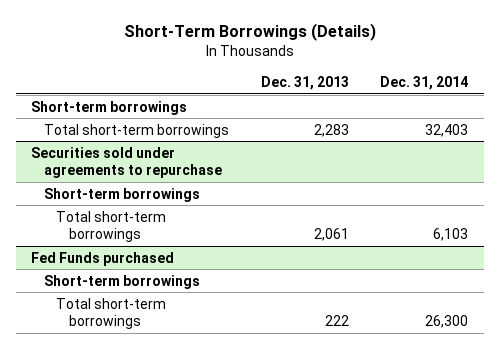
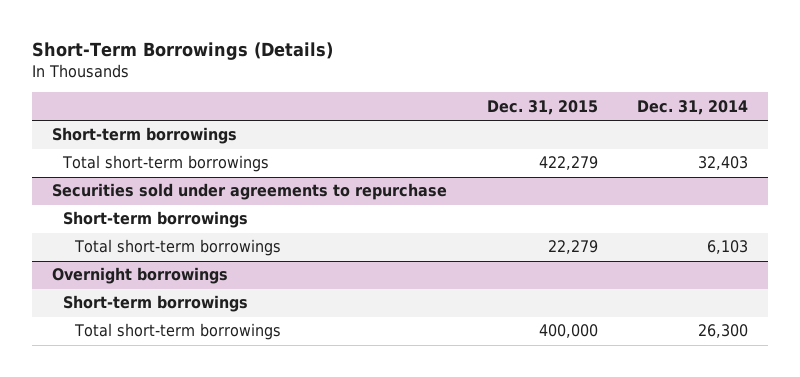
- | Dec. 31, 2013 | Dec. 31, 2014
+ | Dec. 31, 2015 | Dec. 31, 2014
- Fed Funds purchased
+ Overnight borrowings

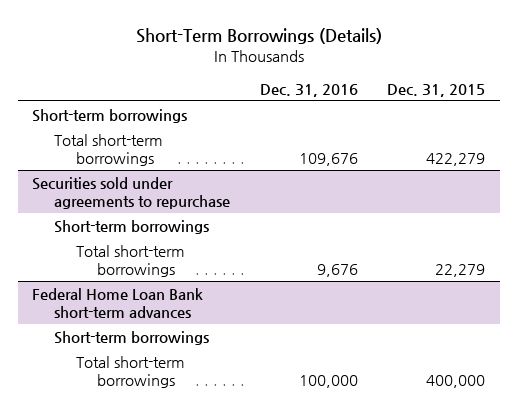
- | Dec. 31, 2015 | Dec. 31, 2014
+ | Dec. 31, 2016 | Dec. 31, 2015
- Overnight borrowings
+ Federal Home Loan Bank short-term advances

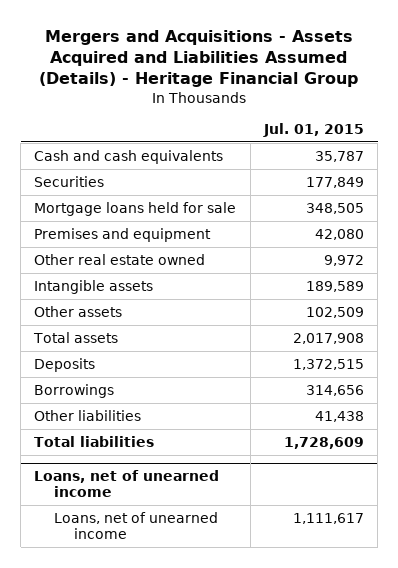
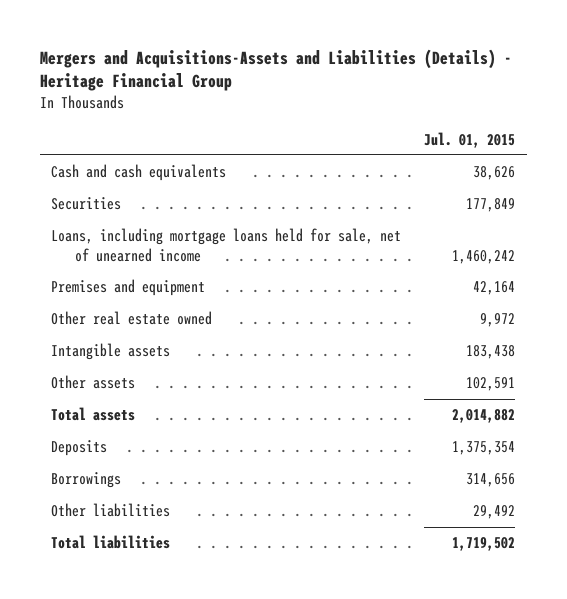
- Mergers and Acquisitions - Assets Acquired and Liabilities Assumed (Details) - Heritage Financial Group
+ Mergers and Acquisitions-Assets and Liabilities (Details) - Heritage Financial Group
- Cash and cash equivalents | 35,787
+ Cash and cash equivalents | 38,626
- Mortgage loans held for sale | 348,505
- Premises and equipment | 42,080
+ Loans, including mortgage loans held for sale, net of unearned income | 1,460,242
+ Premises and equipment | 42,164
- Intangible assets | 189,589
- Other assets | 102,509
- Total assets | 2,017,908
- Deposits | 1,372,515
+ Intangible assets | 183,438
+ Other assets | 102,591
+ Total assets | 2,014,882
+ Deposits | 1,375,354
- Other liabilities | 41,438
- Total liabilities | 1,728,609
- Loans, net of unearned income
- Loans, net of unearned income | 1,111,617
+ Other liabilities | 29,492
+ Total liabilities | 1,719,502

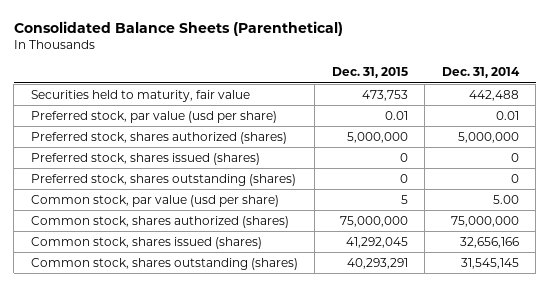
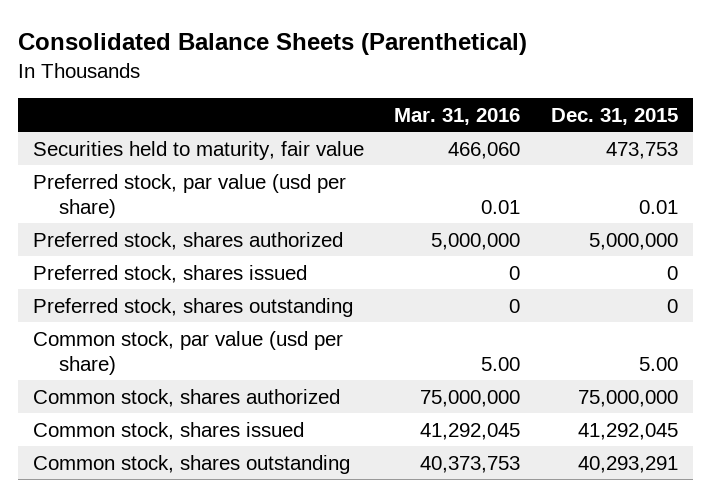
- | Dec. 31, 2015 | Dec. 31, 2014
+ | Mar. 31, 2016 | Dec. 31, 2015
- Preferred stock, shares authorized (shares) | 5,000,000 | 5,000,000
- Preferred stock, shares issued (shares) | 0 | 0
- Preferred stock, shares outstanding (shares) | 0 | 0
- Common stock, par value (usd per share) | 5 | 5.00
- Common stock, shares authorized (shares) | 75,000,000 | 75,000,000
- Common stock, shares issued (shares) | 41,292,045 | 32,656,166
- Common stock, shares outstanding (shares) | 40,293,291 | 31,545,145
+ Preferred stock, shares authorized | 5,000,000 | 5,000,000
+ Preferred stock, shares issued | 0 | 0
+ Preferred stock, shares outstanding | 0 | 0
+ Common stock, par value (usd per share) | 5.00 | 5.00
+ Common stock, shares authorized | 75,000,000 | 75,000,000
+ Common stock, shares issued | 41,292,045 | 41,292,045
+ Common stock, shares outstanding | 40,373,753 | 40,293,291

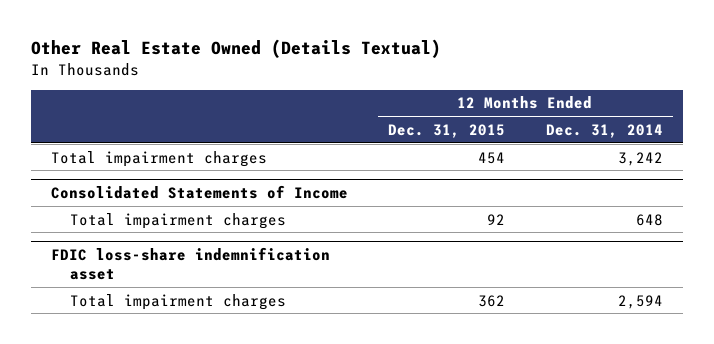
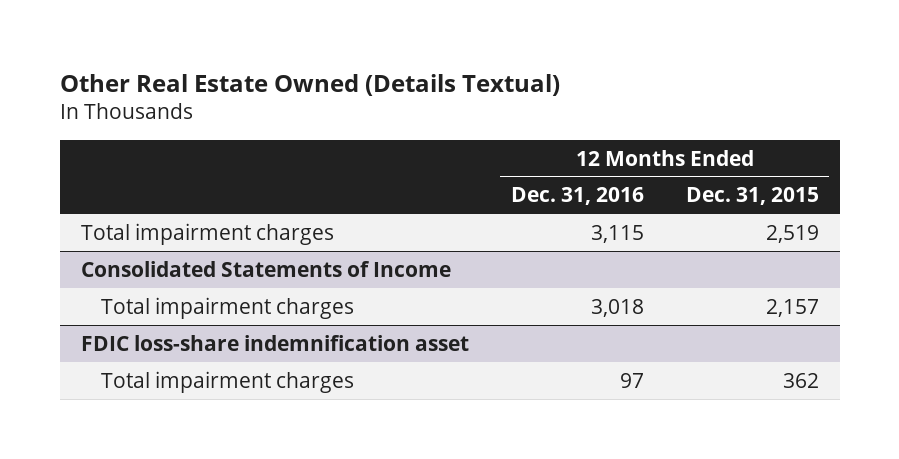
- | 12 Months Ended Dec. 31, 2015 | 12 Months Ended Dec. 31, 2014
+ | 12 Months Ended Dec. 31, 2016 | 12 Months Ended Dec. 31, 2015
- Total impairment charges | 454 | 3,242
+ Total impairment charges | 3,115 | 2,519
@ Consolidated Statements of Income
- Total impairment charges | 92 | 648
+ Total impairment charges | 3,018 | 2,157

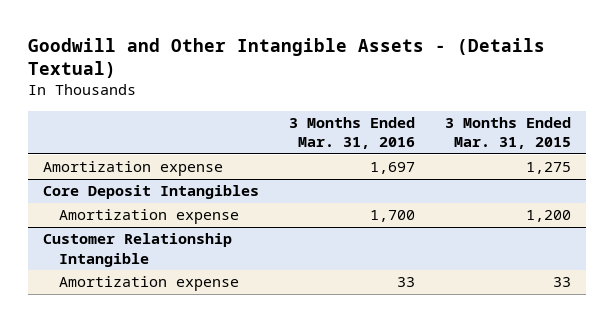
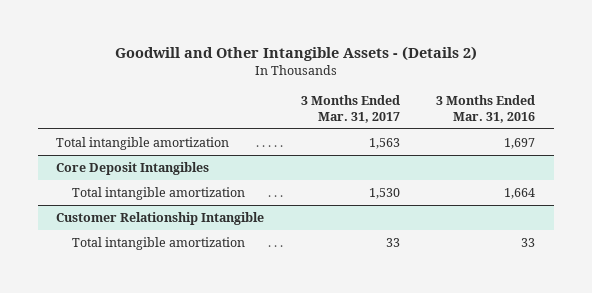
- Goodwill and Other Intangible Assets - (Details Textual)
+ Goodwill and Other Intangible Assets - (Details 2)
- | 3 Months Ended Mar. 31, 2016 | 3 Months Ended Mar. 31, 2015
+ | 3 Months Ended Mar. 31, 2017 | 3 Months Ended Mar. 31, 2016
- Amortization expense | 1,697 | 1,275
+ Total intangible amortization | 1,563 | 1,697
@ Core Deposit Intangibles
- Amortization expense | 1,700 | 1,200
+ Total intangible amortization | 1,530 | 1,664
@ Customer Relationship Intangible
- Amortization expense | 33 | 33
+ Total intangible amortization | 33 | 33

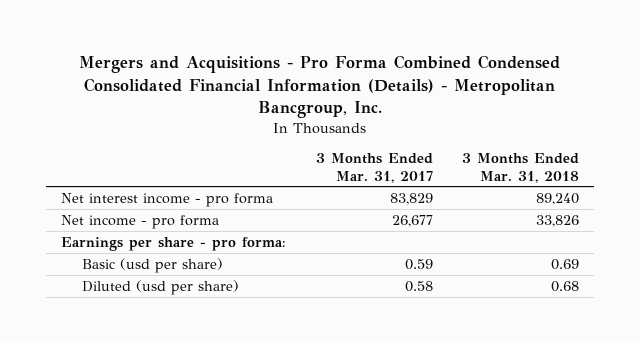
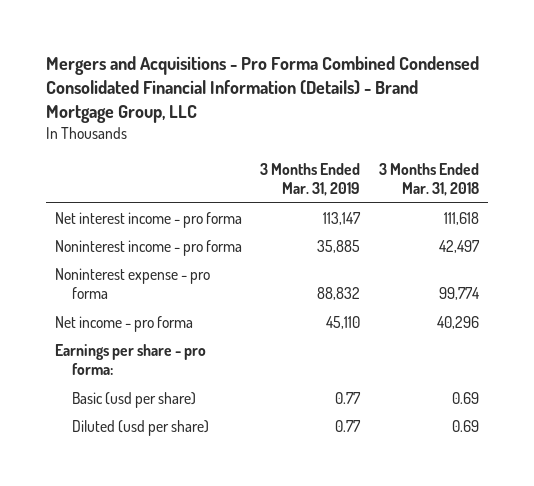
- Mergers and Acquisitions - Pro Forma Combined Condensed Consolidated Financial Information (Details) - Metropolitan Bancgroup, Inc.
+ Mergers and Acquisitions - Pro Forma Combined Condensed Consolidated Financial Information (Details) - Brand Mortgage Group, LLC
- | 3 Months Ended Mar. 31, 2017 | 3 Months Ended Mar. 31, 2018
+ | 3 Months Ended Mar. 31, 2019 | 3 Months Ended Mar. 31, 2018
- Net interest income - pro forma | 83,829 | 89,240
- Net income - pro forma | 26,677 | 33,826
+ Net interest income - pro forma | 113,147 | 111,618
+ Noninterest income - pro forma | 35,885 | 42,497
+ Noninterest expense - pro forma | 88,832 | 99,774
+ Net income - pro forma | 45,110 | 40,296
- Diluted (usd per share) | 0.58 | 0.68
+ Diluted (usd per share) | 0.77 | 0.69

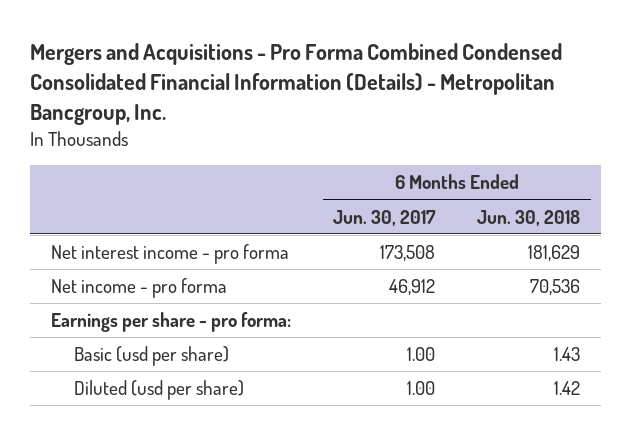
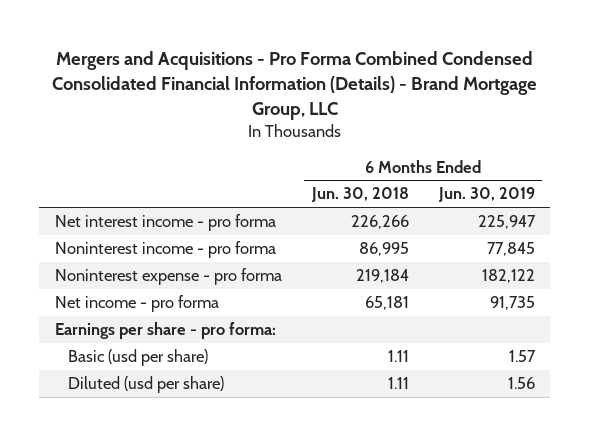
- Mergers and Acquisitions - Pro Forma Combined Condensed Consolidated Financial Information (Details) - Metropolitan Bancgroup, Inc.
+ Mergers and Acquisitions - Pro Forma Combined Condensed Consolidated Financial Information (Details) - Brand Mortgage Group, LLC
- | 6 Months Ended Jun. 30, 2017 | 6 Months Ended Jun. 30, 2018
+ | 6 Months Ended Jun. 30, 2018 | 6 Months Ended Jun. 30, 2019
- Net interest income - pro forma | 173,508 | 181,629
- Net income - pro forma | 46,912 | 70,536
+ Net interest income - pro forma | 226,266 | 225,947
+ Noninterest income - pro forma | 86,995 | 77,845
+ Noninterest expense - pro forma | 219,184 | 182,122
+ Net income - pro forma | 65,181 | 91,735
- Basic (usd per share) | 1.00 | 1.43
- Diluted (usd per share) | 1.00 | 1.42
+ Basic (usd per share) | 1.11 | 1.57
+ Diluted (usd per share) | 1.11 | 1.56

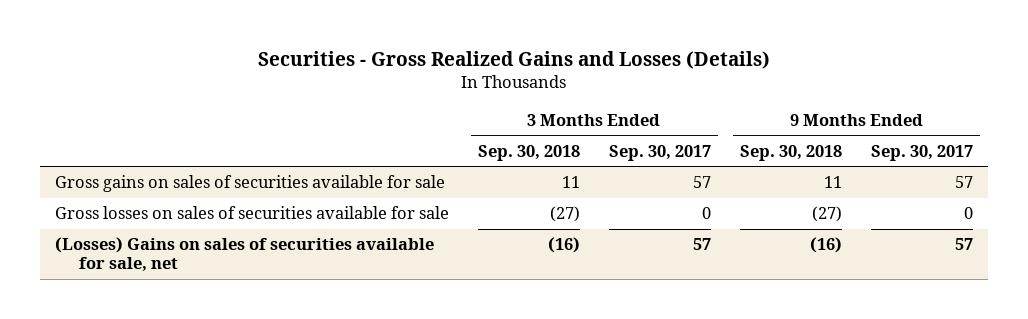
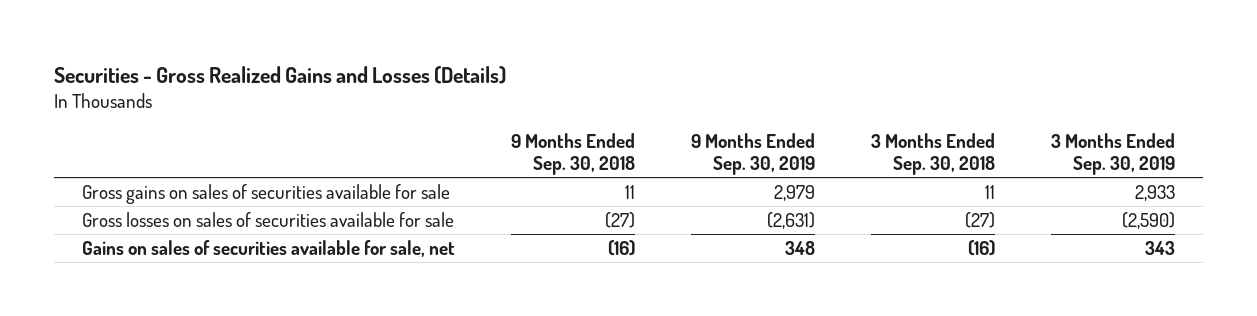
- | 3 Months Ended Sep. 30, 2018 | 3 Months Ended Sep. 30, 2017 | 9 Months Ended Sep. 30, 2018 | 9 Months Ended Sep. 30, 2017
+ | 9 Months Ended Sep. 30, 2018 | 9 Months Ended Sep. 30, 2019 | 3 Months Ended Sep. 30, 2018 | 3 Months Ended Sep. 30, 2019
- (Losses) Gains on sales of securities available for sale, net | (16) | 57 | (16) | 57
+ Gains on sales of securities available for sale, net | (16) | 348 | (16) | 343

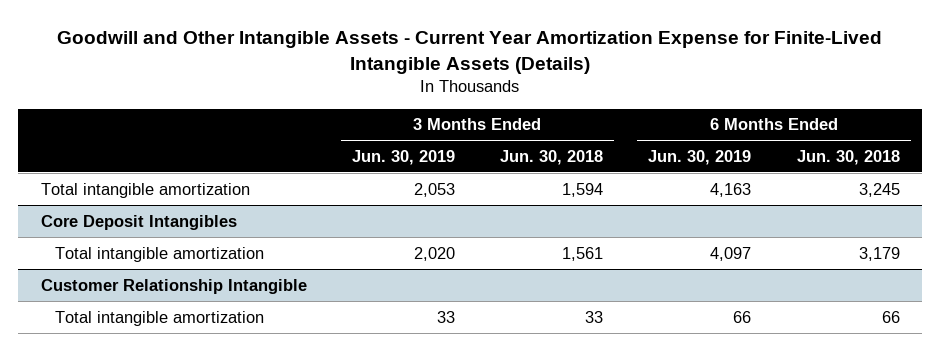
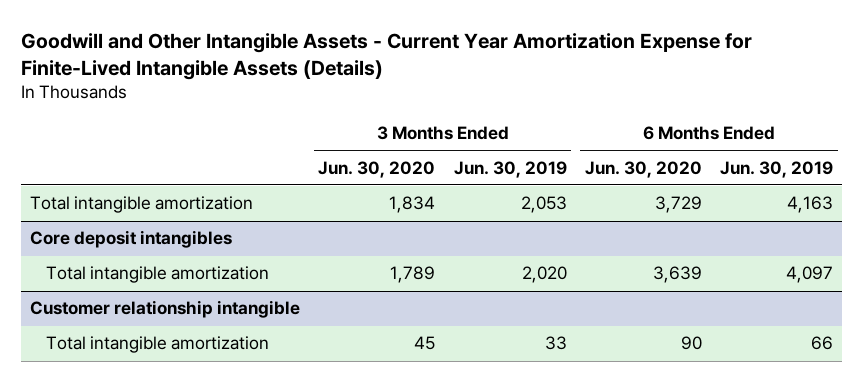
- | 3 Months Ended Jun. 30, 2019 | 3 Months Ended Jun. 30, 2018 | 6 Months Ended Jun. 30, 2019 | 6 Months Ended Jun. 30, 2018
+ | 3 Months Ended Jun. 30, 2020 | 3 Months Ended Jun. 30, 2019 | 6 Months Ended Jun. 30, 2020 | 6 Months Ended Jun. 30, 2019
- Core Deposit Intangibles
+ Core deposit intangibles
- Customer Relationship Intangible
+ Customer relationship intangible

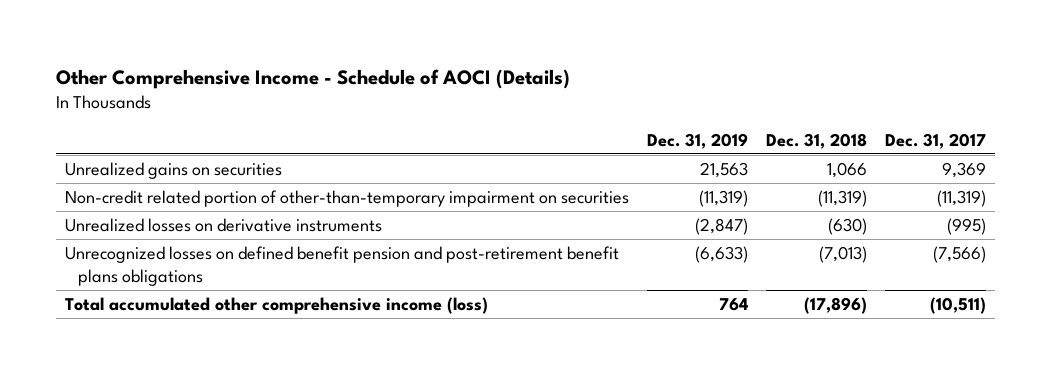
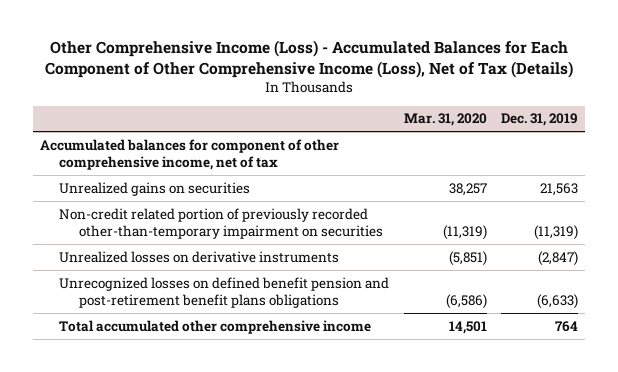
- Other Comprehensive Income - Schedule of AOCI (Details)
+ Other Comprehensive Income (Loss) - Accumulated Balances for Each Component of Other Comprehensive Income (Loss), Net of Tax (Details)
- | Dec. 31, 2019 | Dec. 31, 2018 | Dec. 31, 2017
+ | Mar. 31, 2020 | Dec. 31, 2019
+ Accumulated balances for component of other comprehensive income, net of tax
- Non-credit related portion of other-than-temporary impairment on securities | (11,319) | (11,319) | (11,319)
+ Non-credit related portion of previously recorded other-than-temporary impairment on securities | (11,319) | (11,319)
- Total accumulated other comprehensive income (loss) | 764 | (17,896) | (10,511)
+ Total accumulated other comprehensive income | 14,501 | 764

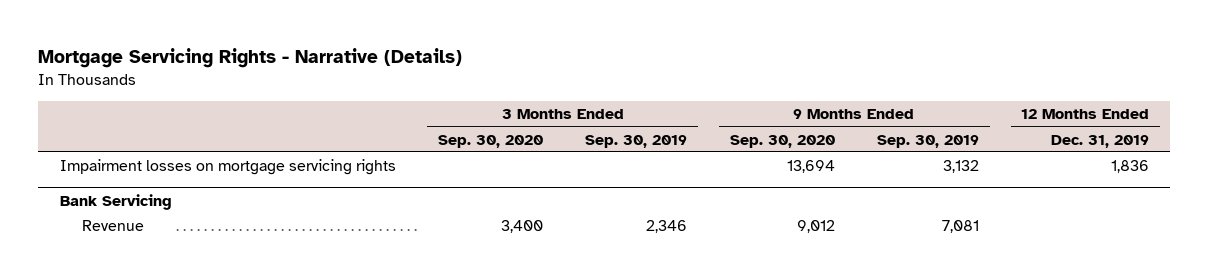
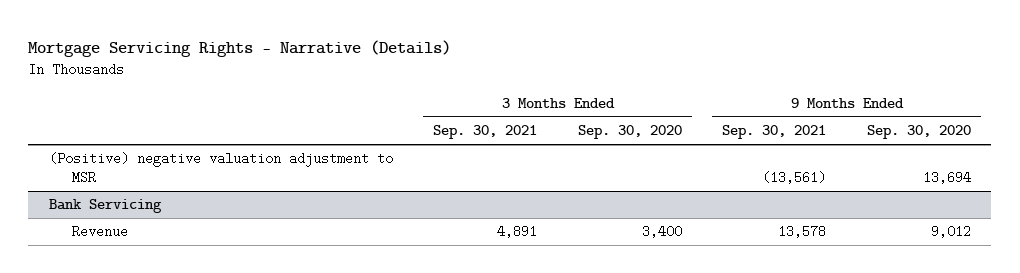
- | 3 Months Ended Sep. 30, 2020 | 3 Months Ended Sep. 30, 2019 | 9 Months Ended Sep. 30, 2020 | 9 Months Ended Sep. 30, 2019 | 12 Months Ended Dec. 31, 2019
+ | 3 Months Ended Sep. 30, 2021 | 3 Months Ended Sep. 30, 2020 | 9 Months Ended Sep. 30, 2021 | 9 Months Ended Sep. 30, 2020
- Impairment losses on mortgage servicing rights | | | 13,694 | 3,132 | 1,836
+ (Positive) negative valuation adjustment to MSR | | | (13,561) | 13,694

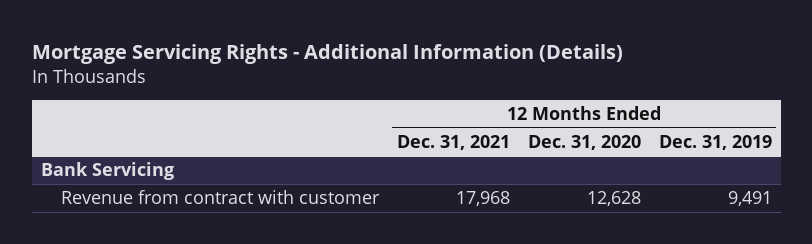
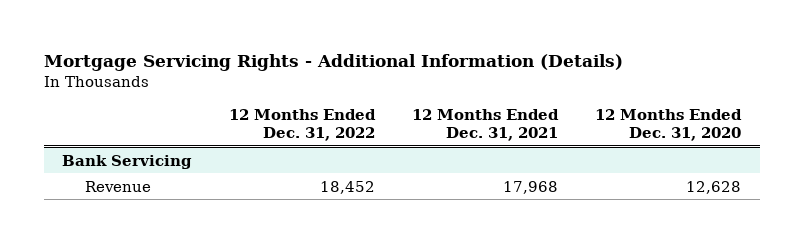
- | 12 Months Ended Dec. 31, 2021 | 12 Months Ended Dec. 31, 2020 | 12 Months Ended Dec. 31, 2019
+ | 12 Months Ended Dec. 31, 2022 | 12 Months Ended Dec. 31, 2021 | 12 Months Ended Dec. 31, 2020
@ Bank Servicing
- Revenue from contract with customer | 17,968 | 12,628 | 9,491
+ Revenue | 18,452 | 17,968 | 12,628

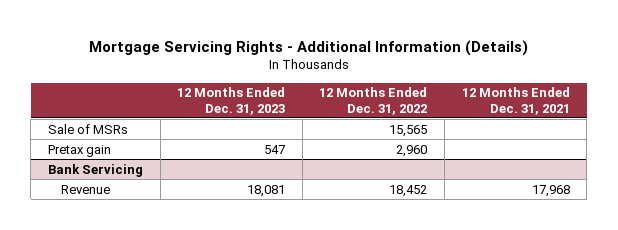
- | 12 Months Ended Dec. 31, 2022 | 12 Months Ended Dec. 31, 2021 | 12 Months Ended Dec. 31, 2020
+ | 12 Months Ended Dec. 31, 2023 | 12 Months Ended Dec. 31, 2022 | 12 Months Ended Dec. 31, 2021
+ Sale of MSRs | | 15,565 |
+ Pretax gain | 547 | 2,960 |

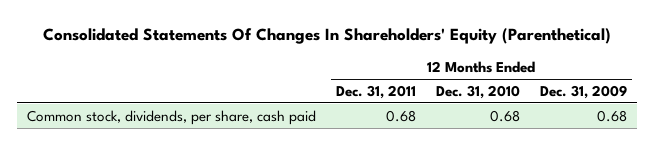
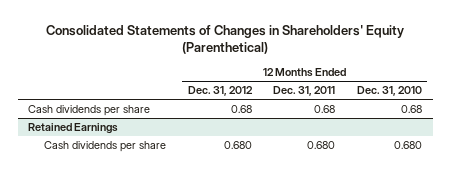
- Consolidated Statements Of Changes In Shareholders' Equity (Parenthetical)
+ Consolidated Statements of Changes in Shareholders' Equity (Parenthetical)
- | 12 Months Ended Dec. 31, 2011 | 12 Months Ended Dec. 31, 2010 | 12 Months Ended Dec. 31, 2009
+ | 12 Months Ended Dec. 31, 2012 | 12 Months Ended Dec. 31, 2011 | 12 Months Ended Dec. 31, 2010
- Common stock, dividends, per share, cash paid | 0.68 | 0.68 | 0.68
+ Cash dividends per share | 0.68 | 0.68 | 0.68
+ Retained Earnings
+ Cash dividends per share | 0.680 | 0.680 | 0.680

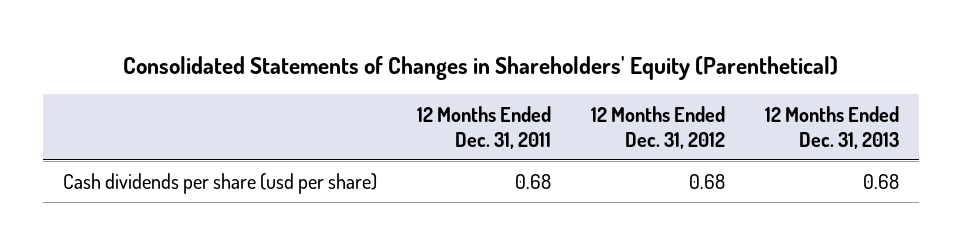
- | 12 Months Ended Dec. 31, 2012 | 12 Months Ended Dec. 31, 2011 | 12 Months Ended Dec. 31, 2010
+ | 12 Months Ended Dec. 31, 2011 | 12 Months Ended Dec. 31, 2012 | 12 Months Ended Dec. 31, 2013
- Cash dividends per share | 0.68 | 0.68 | 0.68
- Retained Earnings
- Cash dividends per share | 0.680 | 0.680 | 0.680
+ Cash dividends per share (usd per share) | 0.68 | 0.68 | 0.68

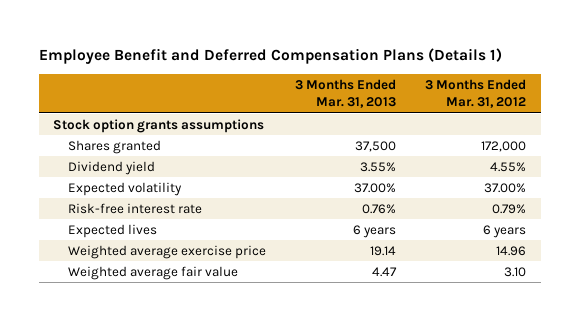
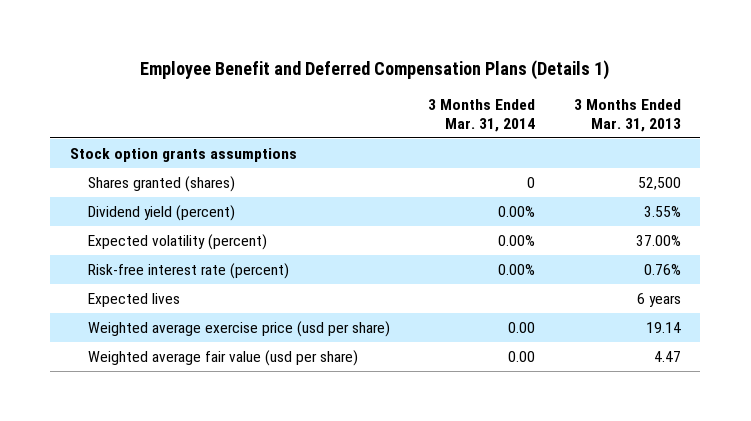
- | 3 Months Ended Mar. 31, 2013 | 3 Months Ended Mar. 31, 2012
+ | 3 Months Ended Mar. 31, 2014 | 3 Months Ended Mar. 31, 2013
- Shares granted | 37,500 | 172,000
- Dividend yield | 3.55% | 4.55%
- Expected volatility | 37.00% | 37.00%
- Risk-free interest rate | 0.76% | 0.79%
+ Shares granted (shares) | 0 | 52,500
+ Dividend yield (percent) | 0.00% | 3.55%
+ Expected volatility (percent) | 0.00% | 37.00%
+ Risk-free interest rate (percent) | 0.00% | 0.76%
- Weighted average exercise price | 19.14 | 14.96
- Weighted average fair value | 4.47 | 3.10
+ Weighted average exercise price (usd per share) | 0.00 | 19.14
+ Weighted average fair value (usd per share) | 0.00 | 4.47

